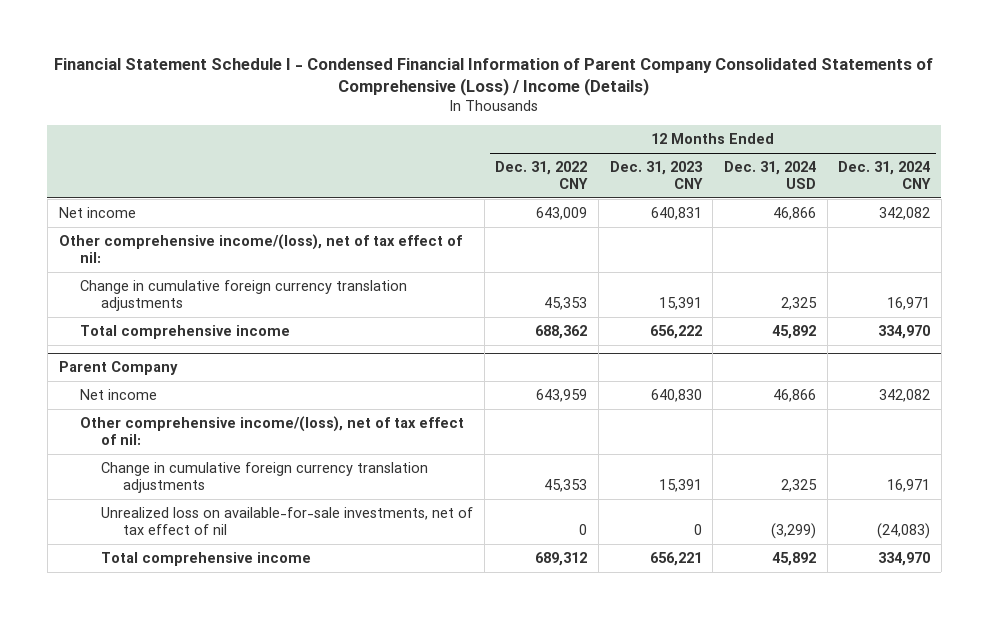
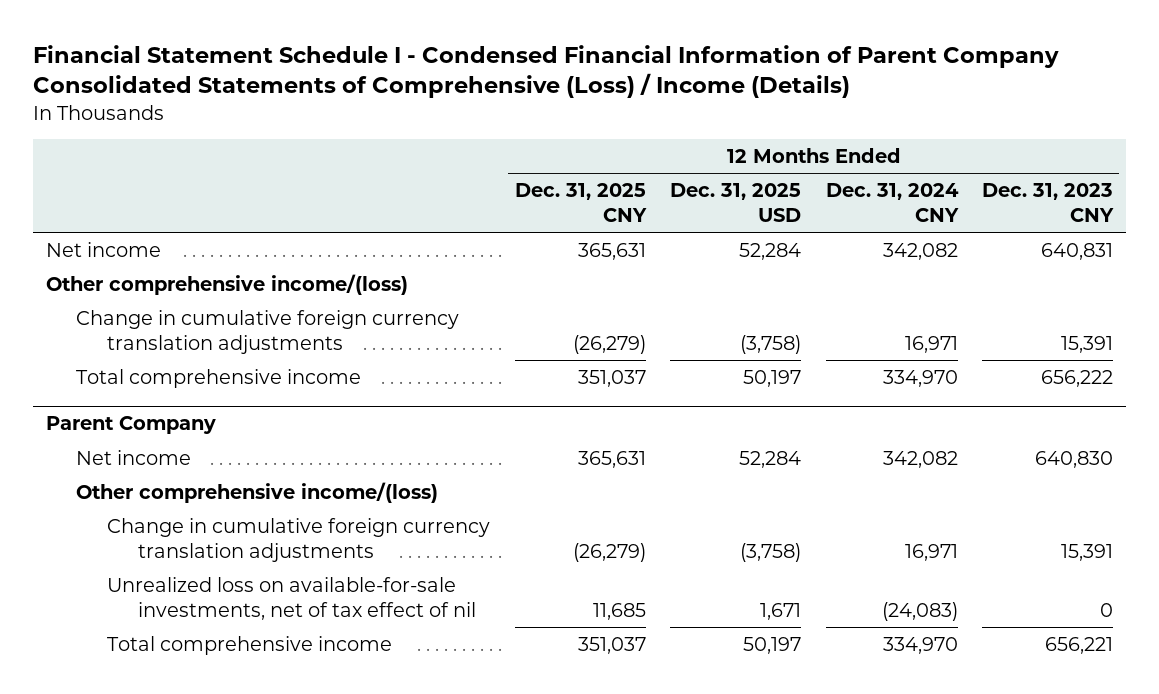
- | 12 Months Ended Dec. 31, 2022 CNY | 12 Months Ended Dec. 31, 2023 CNY | 12 Months Ended Dec. 31, 2024 USD | 12 Months Ended Dec. 31, 2024 CNY
+ | 12 Months Ended Dec. 31, 2025 CNY | 12 Months Ended Dec. 31, 2025 USD | 12 Months Ended Dec. 31, 2024 CNY | 12 Months Ended Dec. 31, 2023 CNY
- Other comprehensive income/(loss), net of tax effect of nil:
+ Other comprehensive income/(loss)
@ Parent Company
- Other comprehensive income/(loss), net of tax effect of nil:
+ Other comprehensive income/(loss)

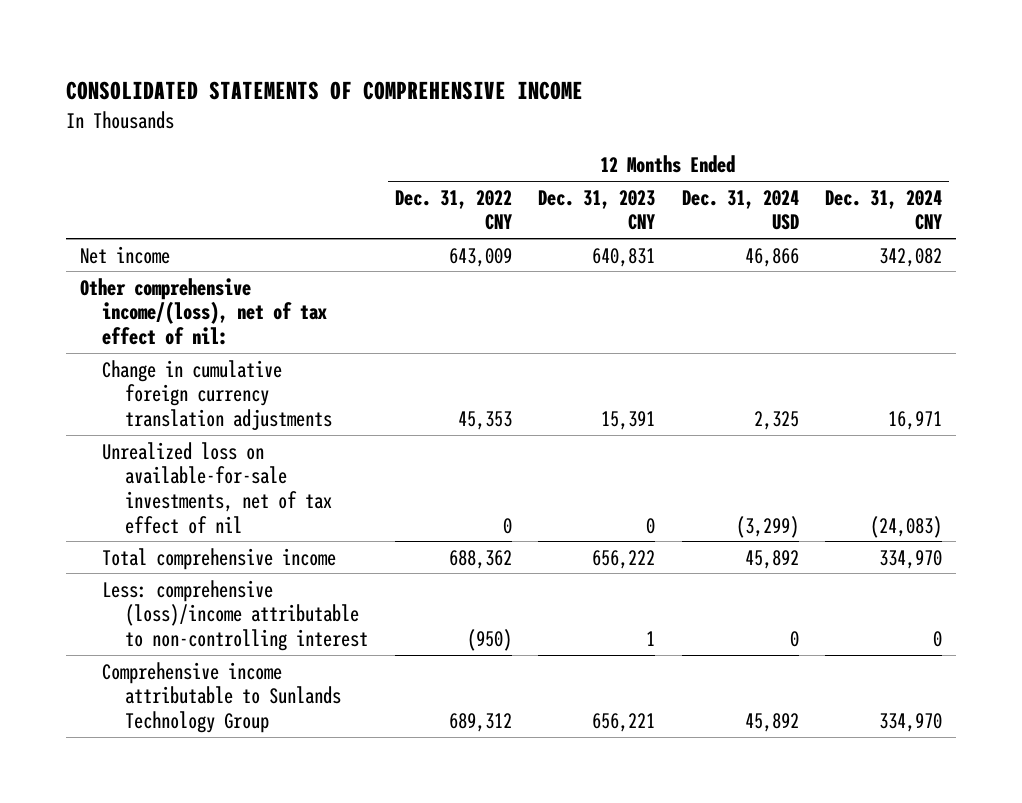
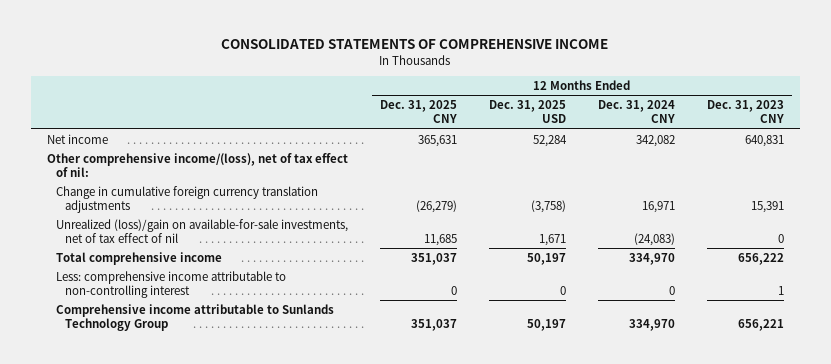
- | 12 Months Ended Dec. 31, 2022 CNY | 12 Months Ended Dec. 31, 2023 CNY | 12 Months Ended Dec. 31, 2024 USD | 12 Months Ended Dec. 31, 2024 CNY
+ | 12 Months Ended Dec. 31, 2025 CNY | 12 Months Ended Dec. 31, 2025 USD | 12 Months Ended Dec. 31, 2024 CNY | 12 Months Ended Dec. 31, 2023 CNY
- Unrealized loss on available-for-sale investments, net of tax effect of nil | 0 | 0 | (3,299) | (24,083)
+ Unrealized (loss)/gain on available-for-sale investments, net of tax effect of nil | 11,685 | 1,671 | (24,083) | 0
- Less: comprehensive (loss)/income attributable to non-controlling interest | (950) | 1 | 0 | 0
+ Less: comprehensive income attributable to non-controlling interest | 0 | 0 | 0 | 1

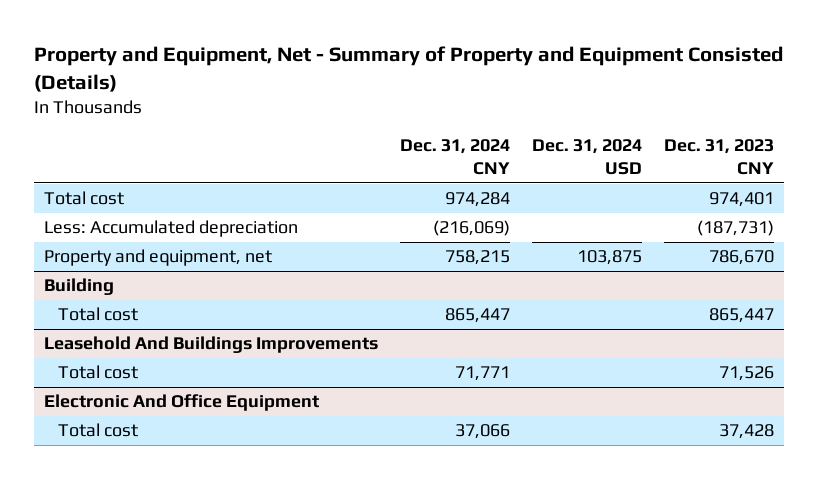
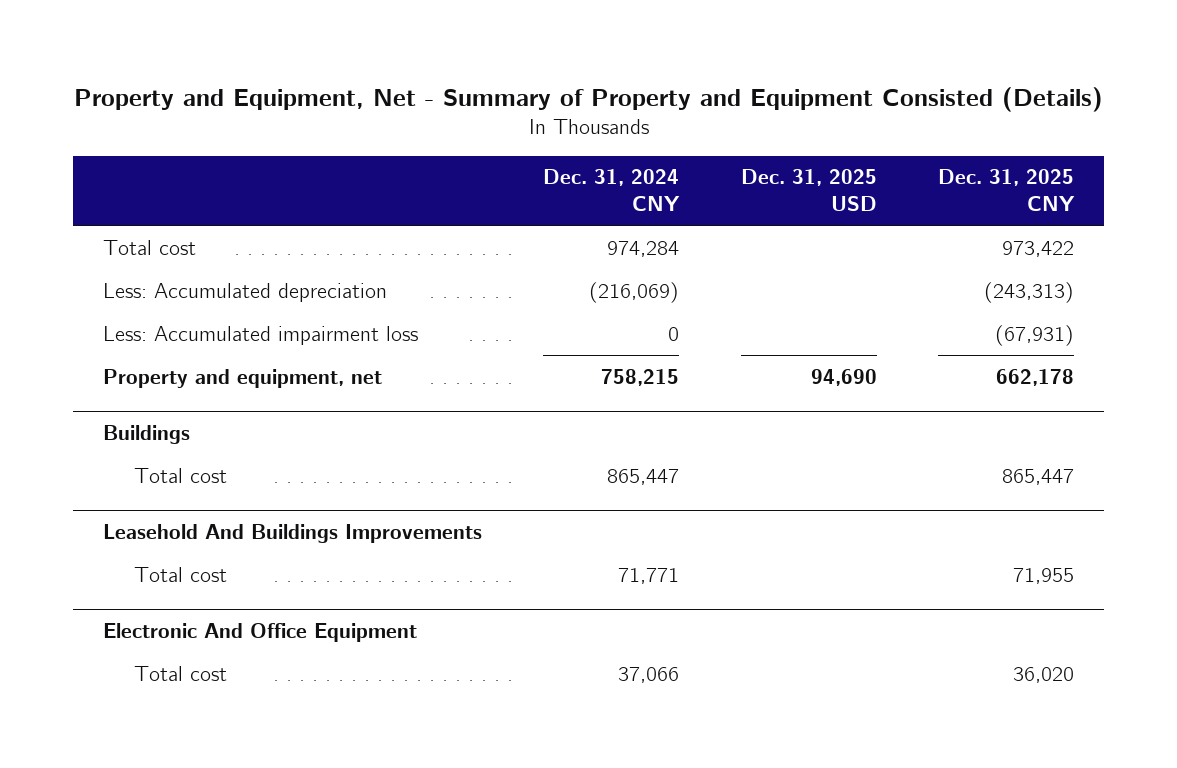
- | Dec. 31, 2024 CNY | Dec. 31, 2024 USD | Dec. 31, 2023 CNY
+ | Dec. 31, 2024 CNY | Dec. 31, 2025 USD | Dec. 31, 2025 CNY
+ Less: Accumulated impairment loss | 0 | | (67,931)
- Building
+ Buildings

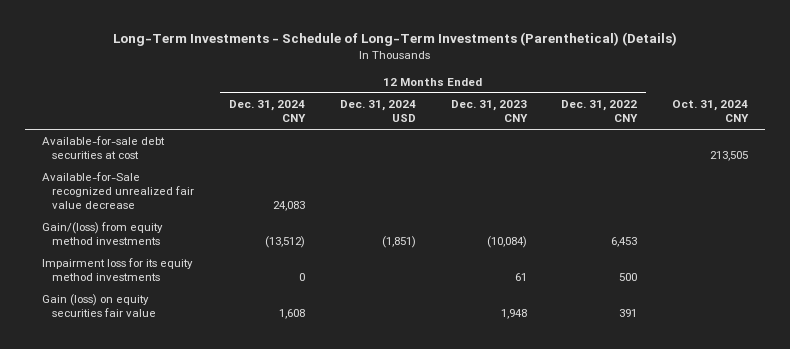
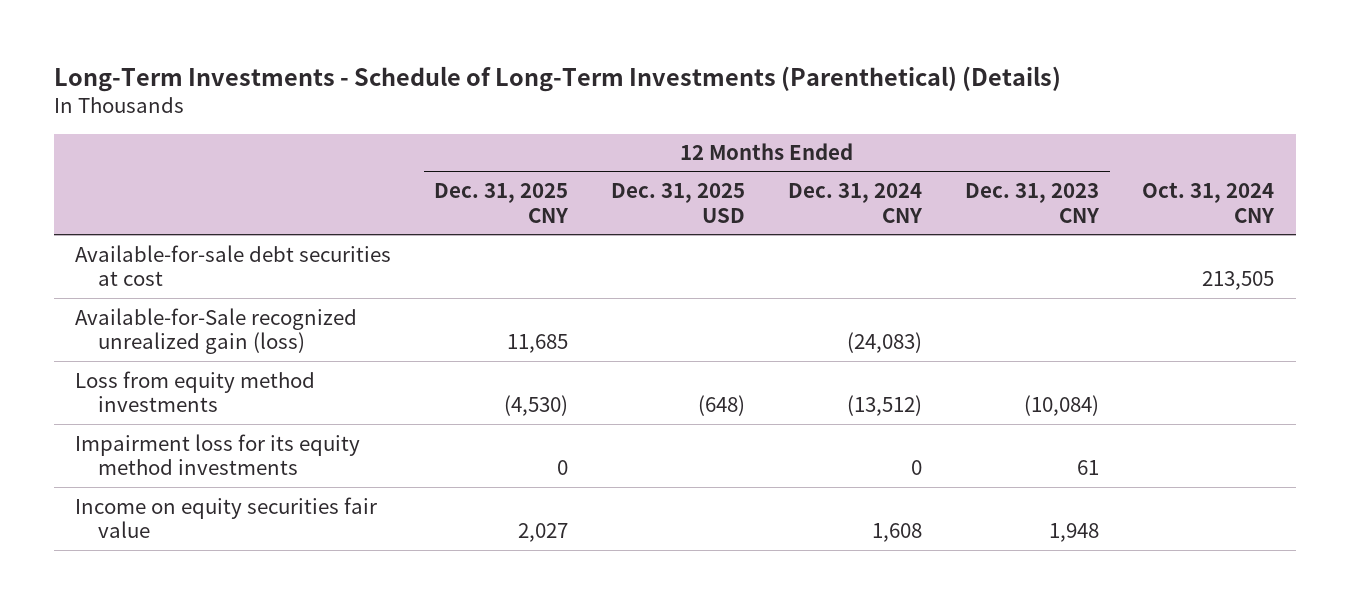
- | 12 Months Ended Dec. 31, 2024 CNY | 12 Months Ended Dec. 31, 2024 USD | 12 Months Ended Dec. 31, 2023 CNY | 12 Months Ended Dec. 31, 2022 CNY | Oct. 31, 2024 CNY
+ | 12 Months Ended Dec. 31, 2025 CNY | 12 Months Ended Dec. 31, 2025 USD | 12 Months Ended Dec. 31, 2024 CNY | 12 Months Ended Dec. 31, 2023 CNY | Oct. 31, 2024 CNY
- Available-for-Sale recognized unrealized fair value decrease | 24,083 | | | |
- Gain/(loss) from equity method investments | (13,512) | (1,851) | (10,084) | 6,453 |
+ Available-for-Sale recognized unrealized gain (loss) | 11,685 | | (24,083) | |
+ Loss from equity method investments | (4,530) | (648) | (13,512) | (10,084) |
- Gain (loss) on equity securities fair value | 1,608 | | 1,948 | 391 |
+ Income on equity securities fair value | 2,027 | | 1,608 | 1,948 |

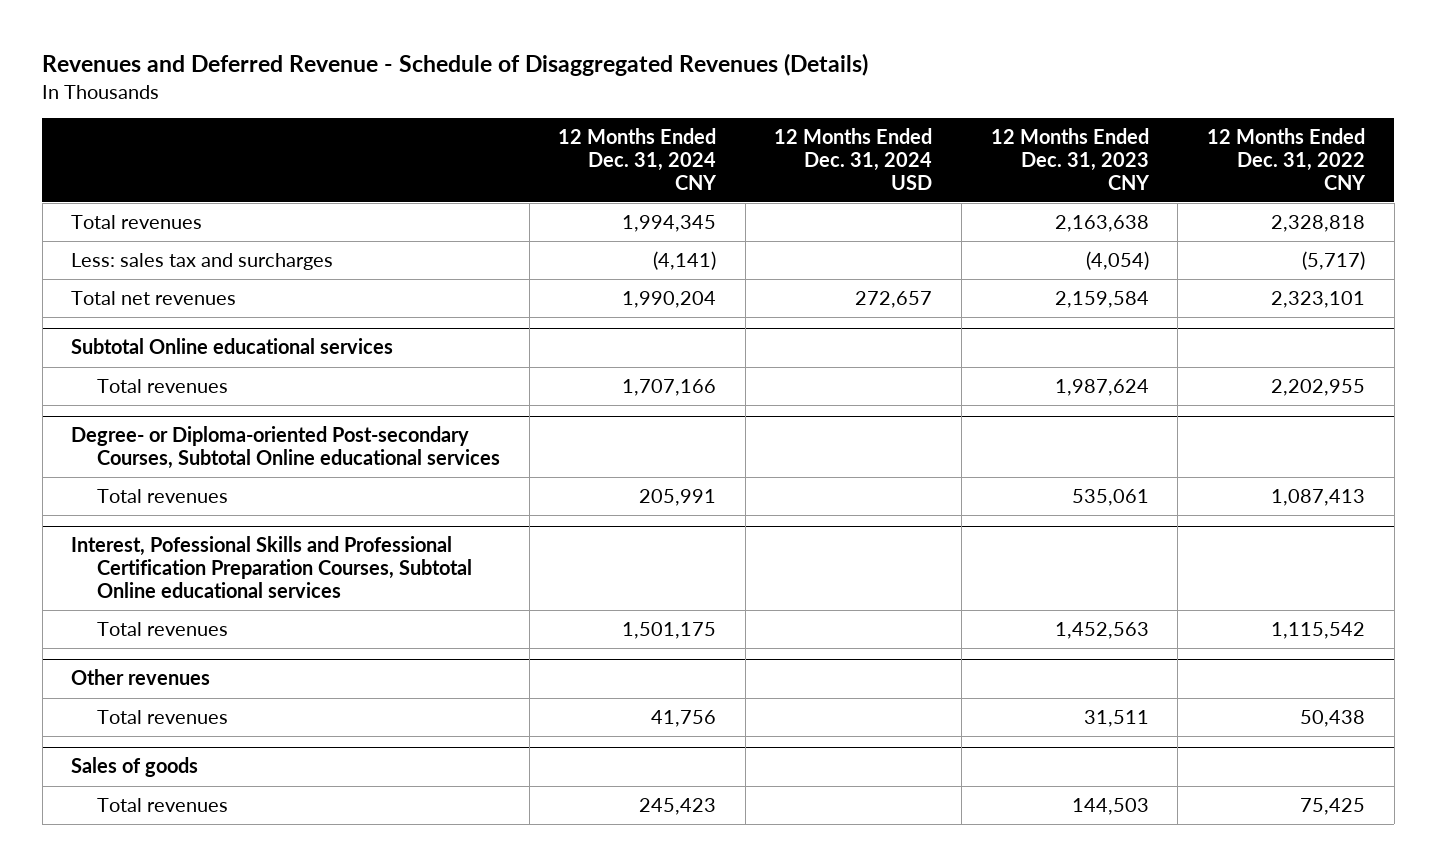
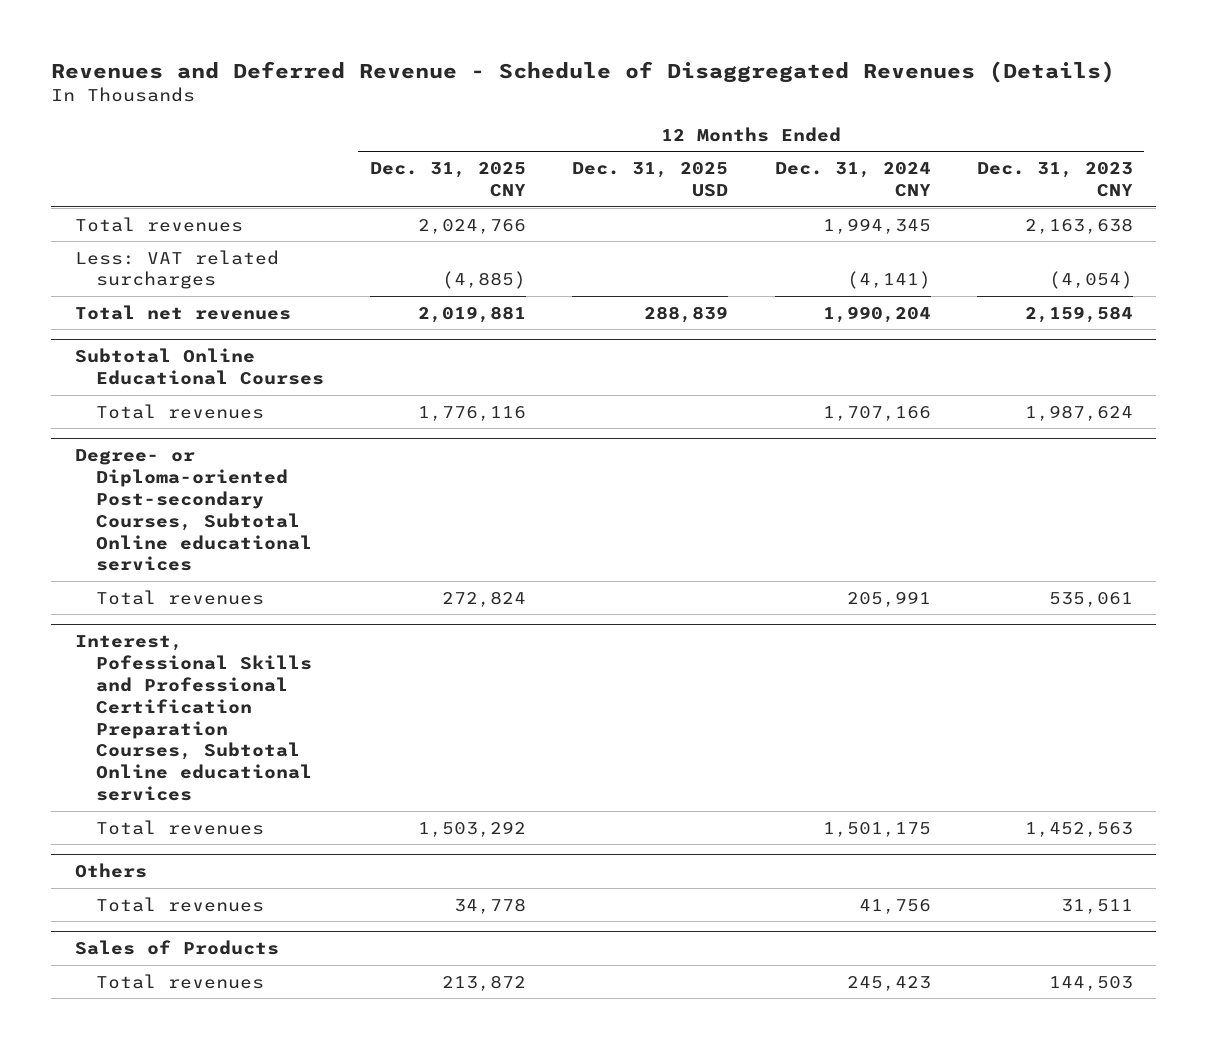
- | 12 Months Ended Dec. 31, 2024 CNY | 12 Months Ended Dec. 31, 2024 USD | 12 Months Ended Dec. 31, 2023 CNY | 12 Months Ended Dec. 31, 2022 CNY
+ | 12 Months Ended Dec. 31, 2025 CNY | 12 Months Ended Dec. 31, 2025 USD | 12 Months Ended Dec. 31, 2024 CNY | 12 Months Ended Dec. 31, 2023 CNY
- Less: sales tax and surcharges | (4,141) | | (4,054) | (5,717)
+ Less: VAT related surcharges | (4,885) | | (4,141) | (4,054)
- Subtotal Online educational services
+ Subtotal Online Educational Courses
- Other revenues
+ Others
- Sales of goods
+ Sales of Products

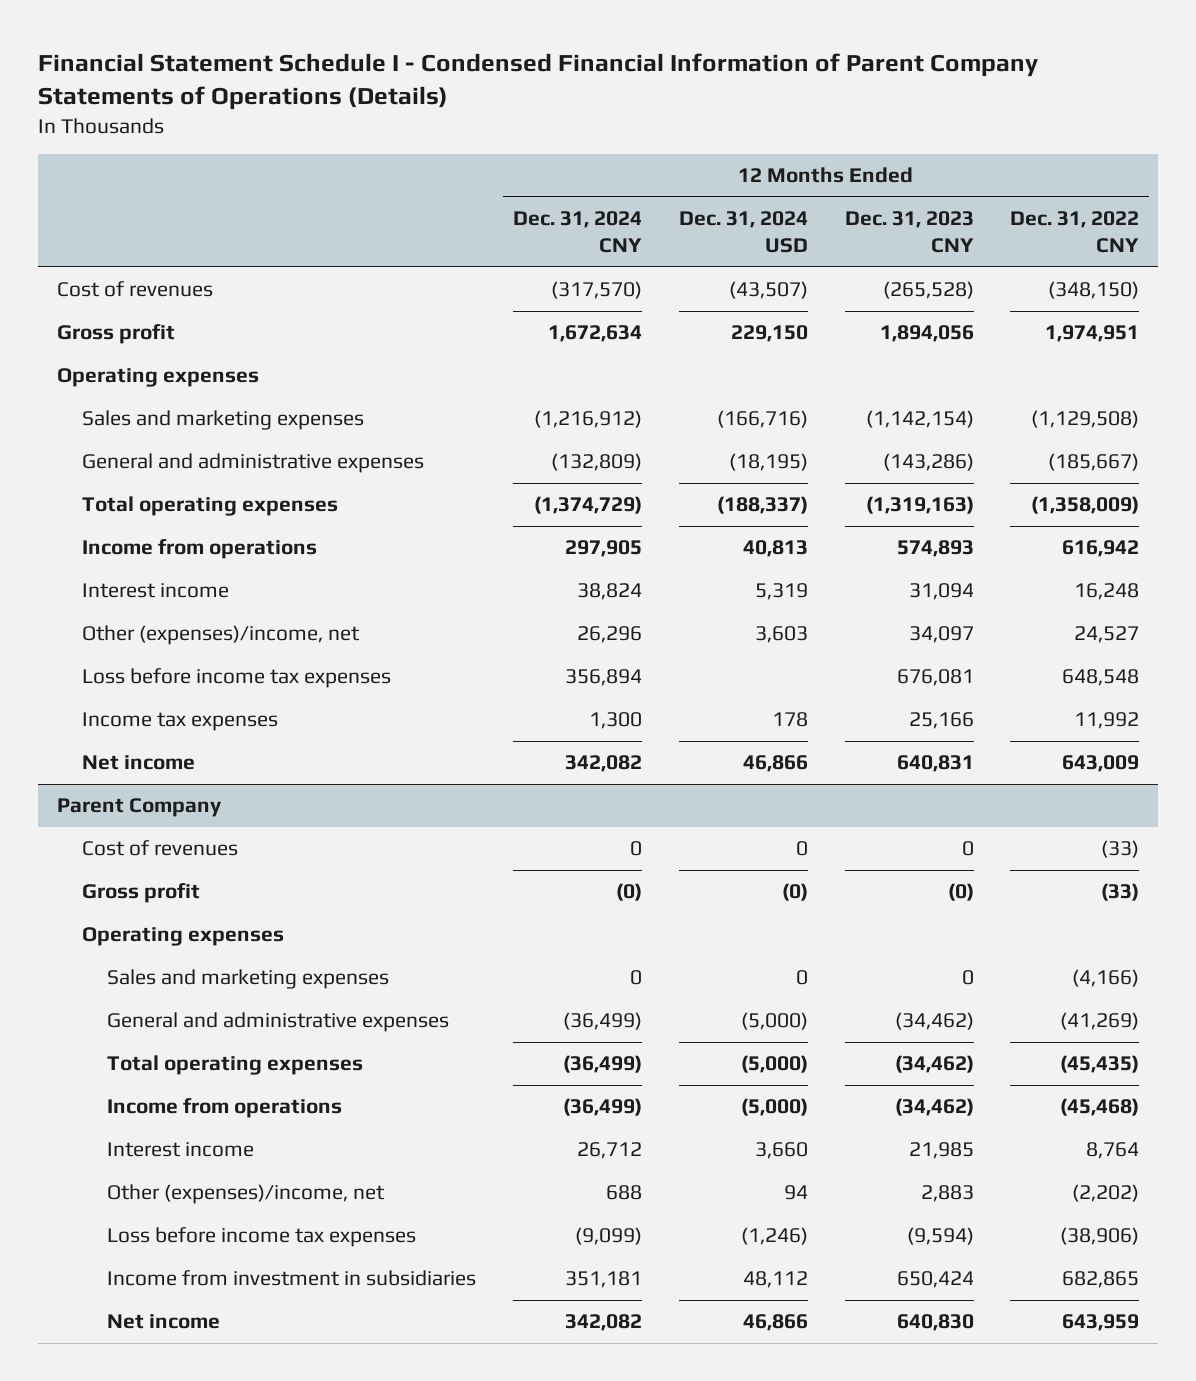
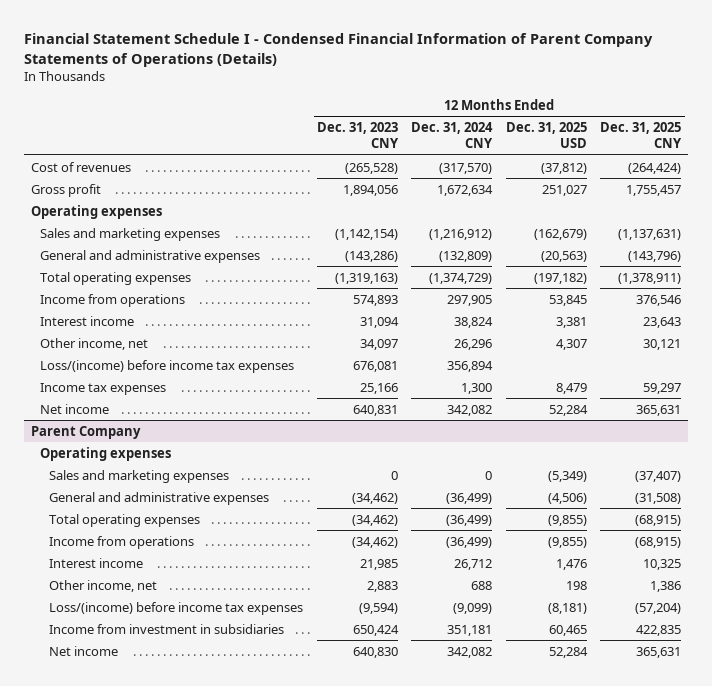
- | 12 Months Ended Dec. 31, 2024 CNY | 12 Months Ended Dec. 31, 2024 USD | 12 Months Ended Dec. 31, 2023 CNY | 12 Months Ended Dec. 31, 2022 CNY
+ | 12 Months Ended Dec. 31, 2023 CNY | 12 Months Ended Dec. 31, 2024 CNY | 12 Months Ended Dec. 31, 2025 USD | 12 Months Ended Dec. 31, 2025 CNY
- Other (expenses)/income, net | 26,296 | 3,603 | 34,097 | 24,527
- Loss before income tax expenses | 356,894 | | 676,081 | 648,548
+ Other income, net | 34,097 | 26,296 | 4,307 | 30,121
+ Loss/(income) before income tax expenses | 676,081 | 356,894 | |
@ Parent Company
- Cost of revenues | 0 | 0 | 0 | (33)
- Gross profit | (0) | (0) | (0) | (33)
- Other (expenses)/income, net | 688 | 94 | 2,883 | (2,202)
- Loss before income tax expenses | (9,099) | (1,246) | (9,594) | (38,906)
+ Other income, net | 2,883 | 688 | 198 | 1,386
+ Loss/(income) before income tax expenses | (9,594) | (9,099) | (8,181) | (57,204)

